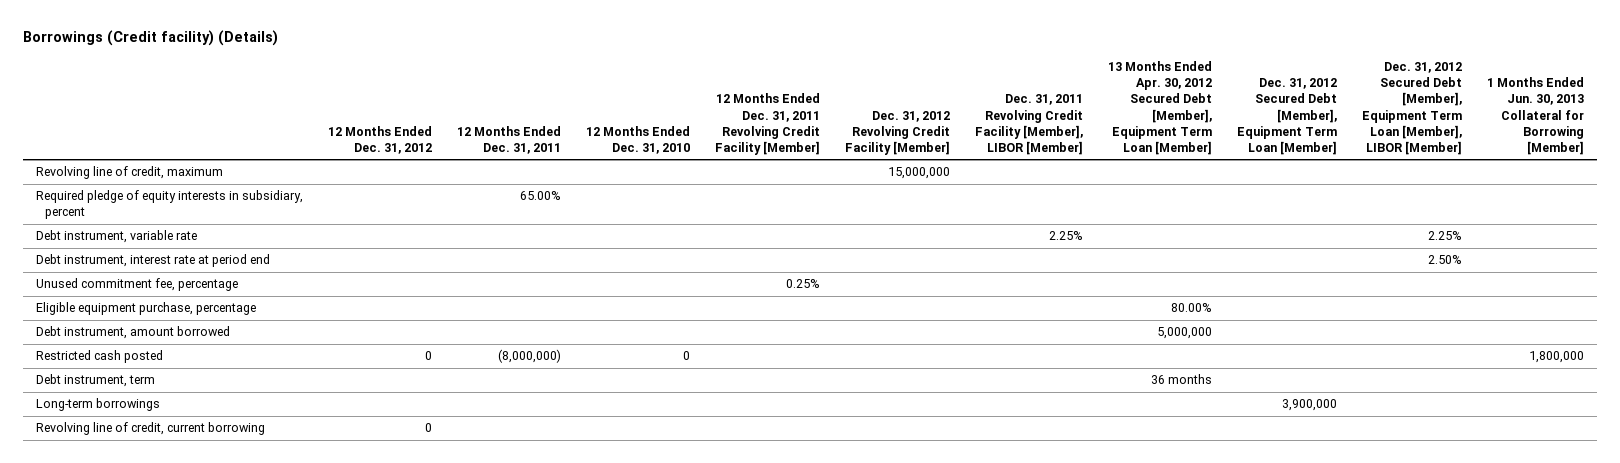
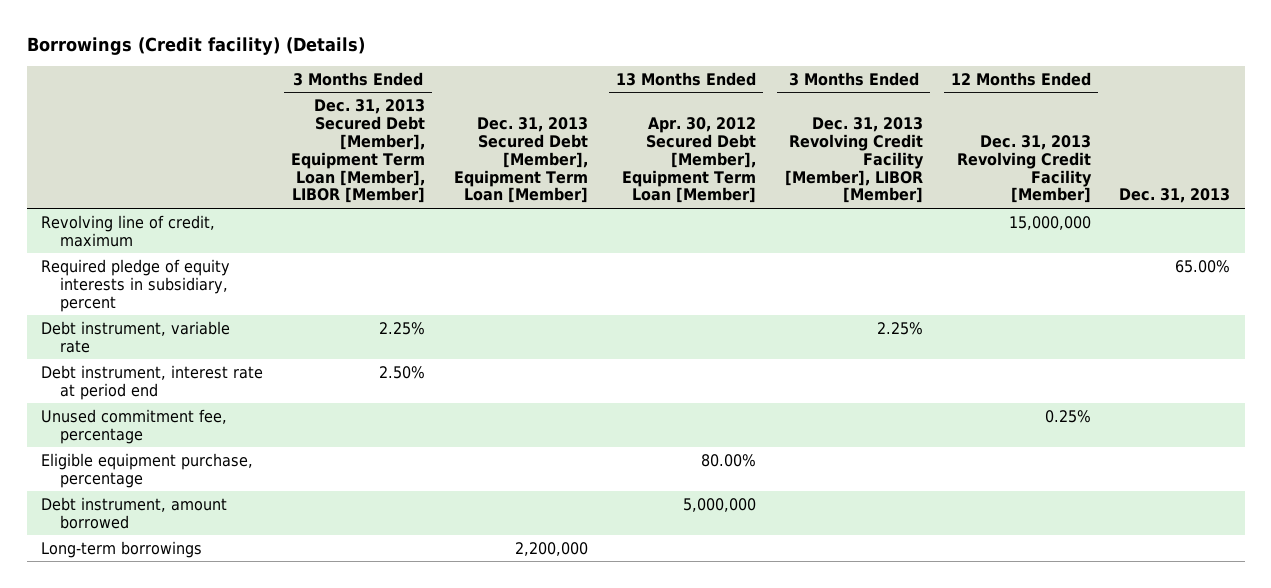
- | 12 Months Ended Dec. 31, 2012 | 12 Months Ended Dec. 31, 2011 | 12 Months Ended Dec. 31, 2010 | 12 Months Ended Dec. 31, 2011 Revolving Credit Facility [Member] | Dec. 31, 2012 Revolving Credit Facility [Member] | Dec. 31, 2011 Revolving Credit Facility [Member], LIBOR [Member] | 13 Months Ended Apr. 30, 2012 Secured Debt [Member], Equipment Term Loan [Member] | Dec. 31, 2012 Secured Debt [Member], Equipment Term Loan [Member] | Dec. 31, 2012 Secured Debt [Member], Equipment Term Loan [Member], LIBOR [Member] | 1 Months Ended Jun. 30, 2013 Collateral for Borrowing [Member]
+ | 3 Months Ended Dec. 31, 2013 Secured Debt [Member], Equipment Term Loan [Member], LIBOR [Member] | Dec. 31, 2013 Secured Debt [Member], Equipment Term Loan [Member] | 13 Months Ended Apr. 30, 2012 Secured Debt [Member], Equipment Term Loan [Member] | 3 Months Ended Dec. 31, 2013 Revolving Credit Facility [Member], LIBOR [Member] | 12 Months Ended Dec. 31, 2013 Revolving Credit Facility [Member] | Dec. 31, 2013
- Restricted cash posted | 0 | (8,000,000) | 0 | | | | | | | 1,800,000
- Debt instrument, term | | | | | | | 36 months | | |
- Revolving line of credit, current borrowing | 0 | | | | | | | | |

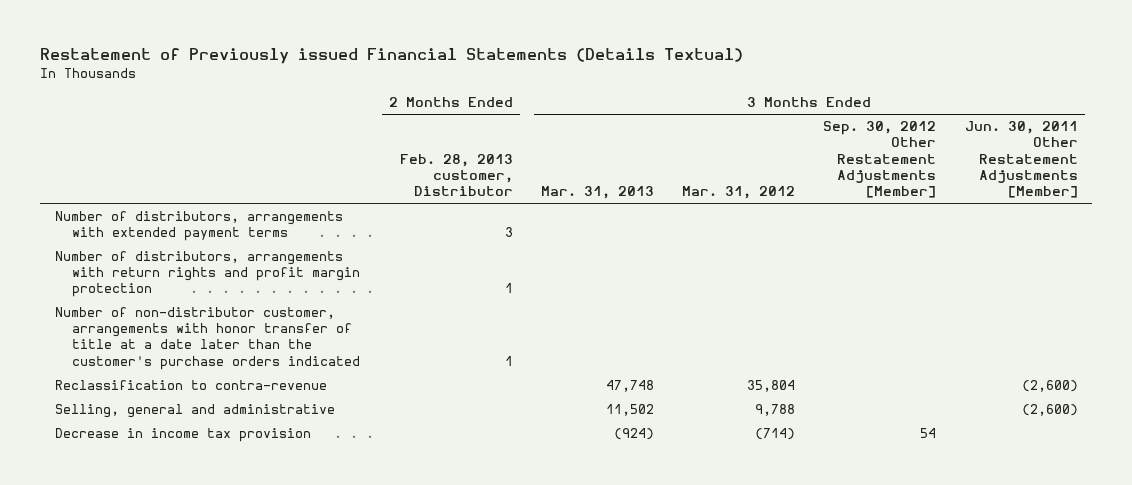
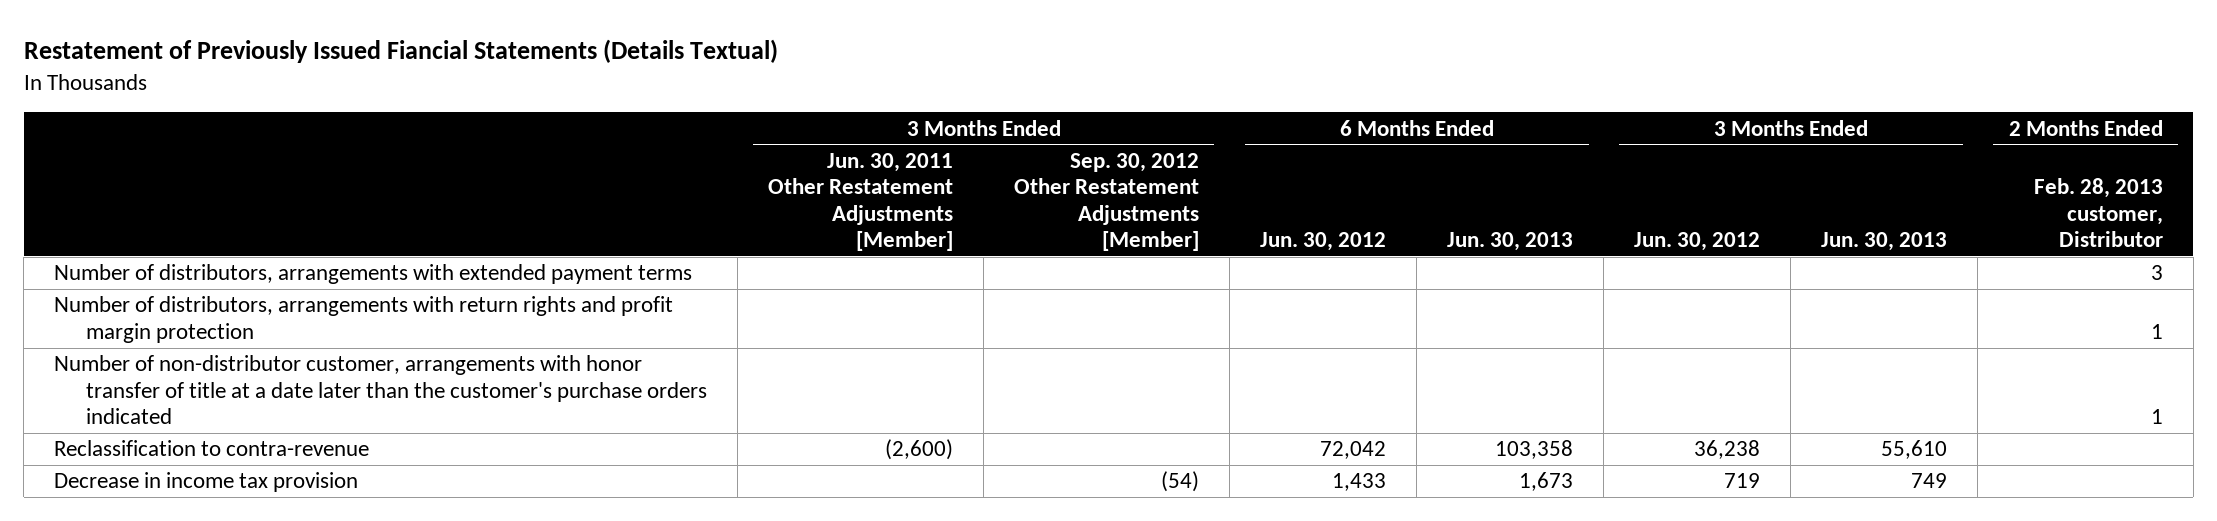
- Restatement of Previously issued Financial Statements (Details Textual)
+ Restatement of Previously Issued Fiancial Statements (Details Textual)
- | 2 Months Ended Feb. 28, 2013 customer, Distributor | 3 Months Ended Mar. 31, 2013 | 3 Months Ended Mar. 31, 2012 | 3 Months Ended Sep. 30, 2012 Other Restatement Adjustments [Member] | 3 Months Ended Jun. 30, 2011 Other Restatement Adjustments [Member]
+ | 3 Months Ended Jun. 30, 2011 Other Restatement Adjustments [Member] | 3 Months Ended Sep. 30, 2012 Other Restatement Adjustments [Member] | 6 Months Ended Jun. 30, 2012 | 6 Months Ended Jun. 30, 2013 | 3 Months Ended Jun. 30, 2012 | 3 Months Ended Jun. 30, 2013 | 2 Months Ended Feb. 28, 2013 customer, Distributor
- Selling, general and administrative | | 11,502 | 9,788 | | (2,600)
- Decrease in income tax provision | | (924) | (714) | 54 |
+ Decrease in income tax provision | | (54) | 1,433 | 1,673 | 719 | 749 |

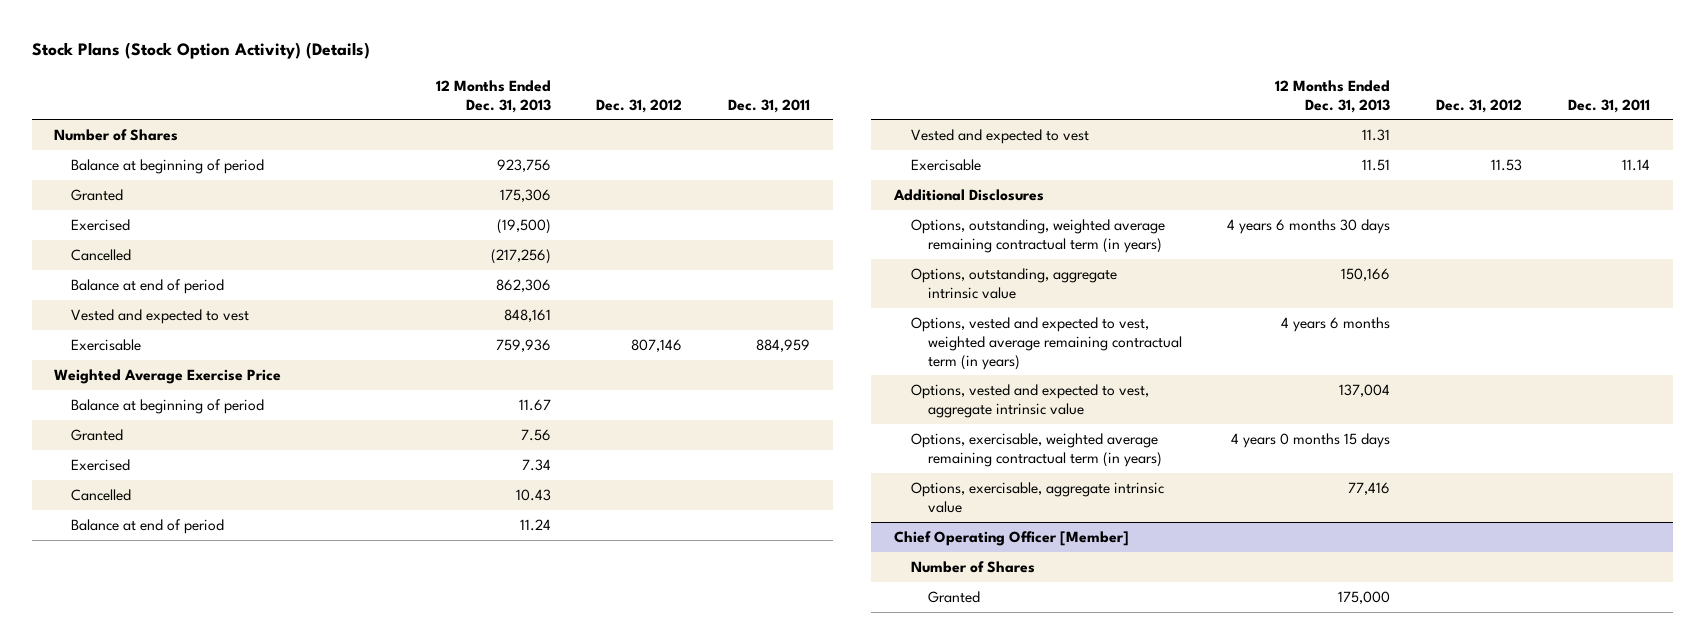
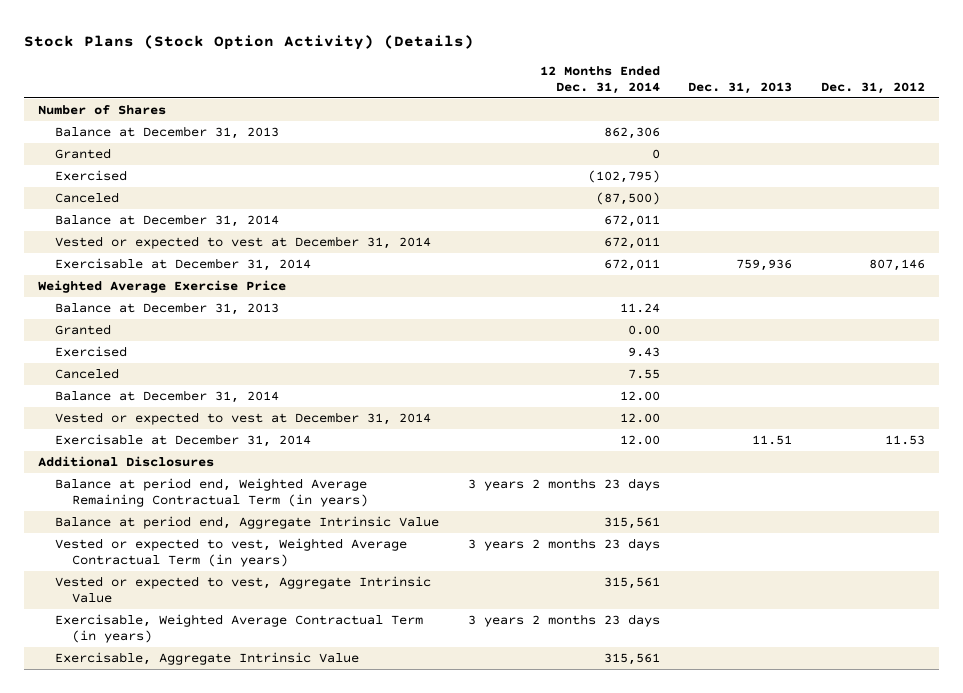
- | 12 Months Ended Dec. 31, 2013 | Dec. 31, 2012 | Dec. 31, 2011
+ | 12 Months Ended Dec. 31, 2014 | Dec. 31, 2013 | Dec. 31, 2012
- Balance at beginning of period | 923,756 | |
+ Balance at December 31, 2013 | 862,306 | |
- Cancelled | (217,256) | |
- Balance at end of period | 862,306 | |
- Vested and expected to vest | 848,161 | |
- Exercisable | 759,936 | 807,146 | 884,959
+ Canceled | (87,500) | |
+ Balance at December 31, 2014 | 672,011 | |
+ Vested or expected to vest at December 31, 2014 | 672,011 | |
+ Exercisable at December 31, 2014 | 672,011 | 759,936 | 807,146
- Balance at beginning of period | 11.67 | |
+ Balance at December 31, 2013 | 11.24 | |
- Cancelled | 10.43 | |
- Balance at end of period | 11.24 | |
- Vested and expected to vest | 11.31 | |
- Exercisable | 11.51 | 11.53 | 11.14
+ Canceled | 7.55 | |
+ Balance at December 31, 2014 | 12.00 | |
+ Vested or expected to vest at December 31, 2014 | 12.00 | |
+ Exercisable at December 31, 2014 | 12.00 | 11.51 | 11.53
- Options, outstanding, weighted average remaining contractual term (in years) | 4 years 6 months 30 days | |
- Options, outstanding, aggregate intrinsic value | 150,166 | |
- Options, vested and expected to vest, weighted average remaining contractual term (in years) | 4 years 6 months | |
- Options, vested and expected to vest, aggregate intrinsic value | 137,004 | |
- Options, exercisable, weighted average remaining contractual term (in years) | 4 years 0 months 15 days | |
- Options, exercisable, aggregate intrinsic value | 77,416 | |
- Chief Operating Officer [Member]
- Number of Shares
- Granted | 175,000 | |
+ Balance at period end, Weighted Average Remaining Contractual Term (in years) | 3 years 2 months 23 days | |
+ Balance at period end, Aggregate Intrinsic Value | 315,561 | |
+ Vested or expected to vest, Weighted Average Contractual Term (in years) | 3 years 2 months 23 days | |
+ Vested or expected to vest, Aggregate Intrinsic Value | 315,561 | |
+ Exercisable, Weighted Average Contractual Term (in years) | 3 years 2 months 23 days | |
+ Exercisable, Aggregate Intrinsic Value | 315,561 | |

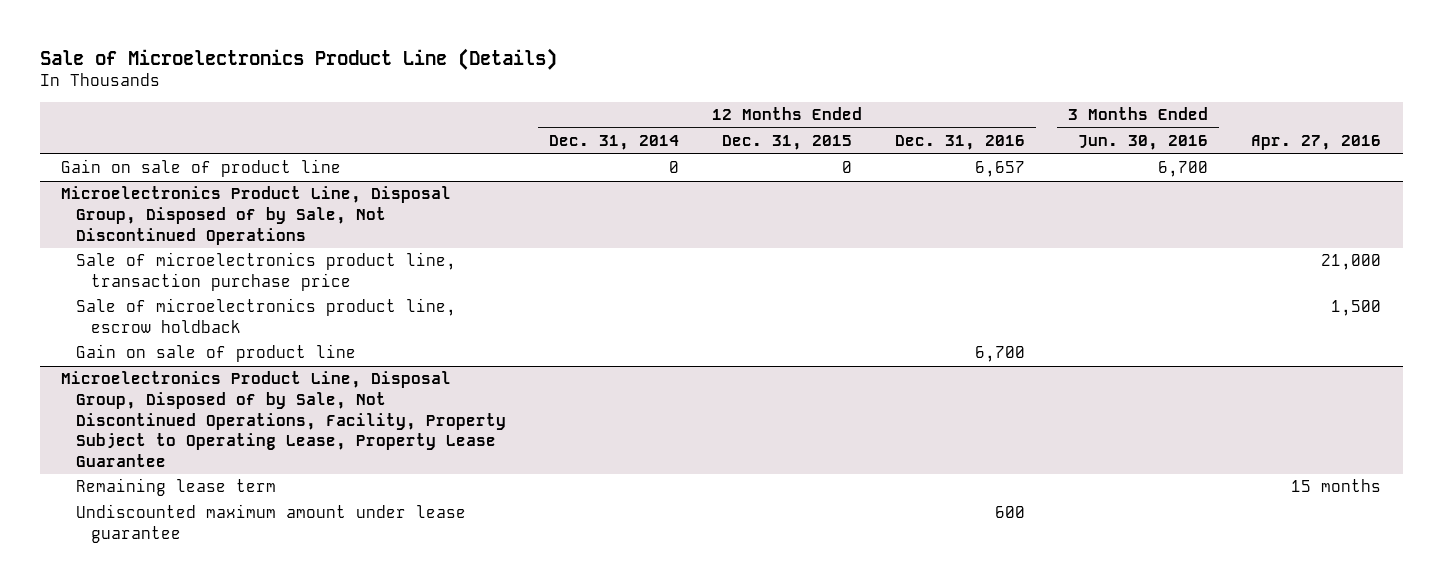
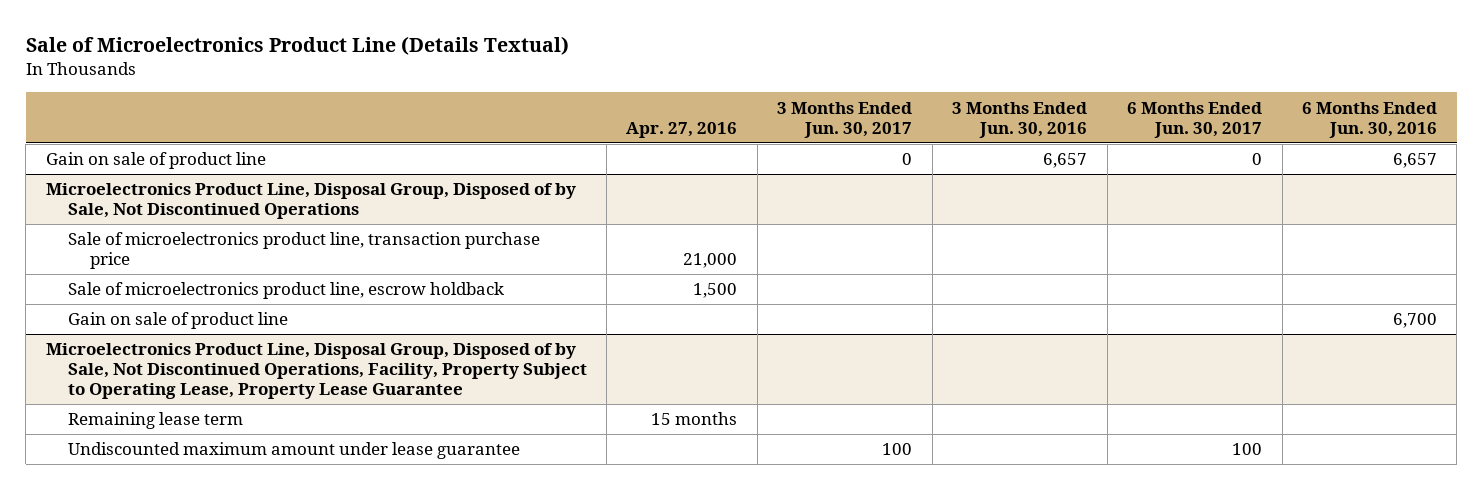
- Sale of Microelectronics Product Line (Details)
+ Sale of Microelectronics Product Line (Details Textual)
- | 12 Months Ended Dec. 31, 2014 | 12 Months Ended Dec. 31, 2015 | 12 Months Ended Dec. 31, 2016 | 3 Months Ended Jun. 30, 2016 | Apr. 27, 2016
+ | Apr. 27, 2016 | 3 Months Ended Jun. 30, 2017 | 3 Months Ended Jun. 30, 2016 | 6 Months Ended Jun. 30, 2017 | 6 Months Ended Jun. 30, 2016
- Gain on sale of product line | 0 | 0 | 6,657 | 6,700 |
+ Gain on sale of product line | | 0 | 6,657 | 0 | 6,657

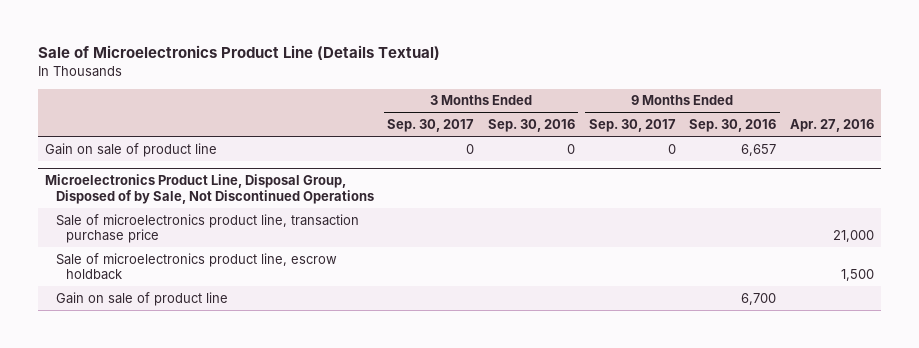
- | Apr. 27, 2016 | 3 Months Ended Jun. 30, 2017 | 3 Months Ended Jun. 30, 2016 | 6 Months Ended Jun. 30, 2017 | 6 Months Ended Jun. 30, 2016
+ | 3 Months Ended Sep. 30, 2017 | 3 Months Ended Sep. 30, 2016 | 9 Months Ended Sep. 30, 2017 | 9 Months Ended Sep. 30, 2016 | Apr. 27, 2016
- Microelectronics Product Line, Disposal Group, Disposed of by Sale, Not Discontinued Operations, Facility, Property Subject to Operating Lease, Property Lease Guarantee
- Remaining lease term | 15 months | | | |
- Undiscounted maximum amount under lease guarantee | | 100 | | 100 |

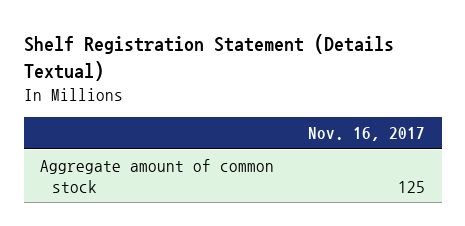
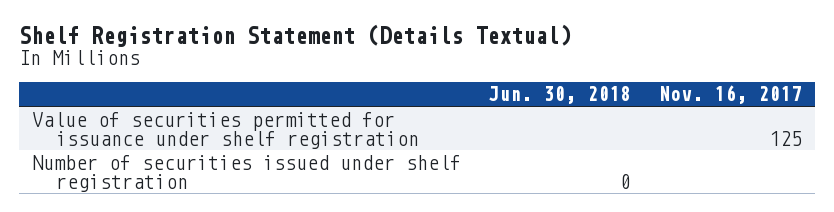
- | Nov. 16, 2017
+ | Jun. 30, 2018 | Nov. 16, 2017
- Aggregate amount of common stock | 125
+ Value of securities permitted for issuance under shelf registration | | 125
+ Number of securities issued under shelf registration | 0 |

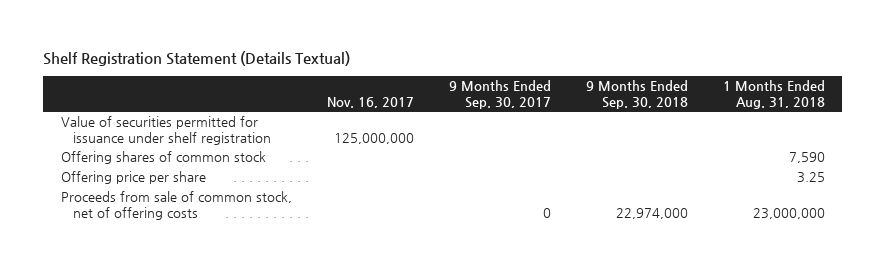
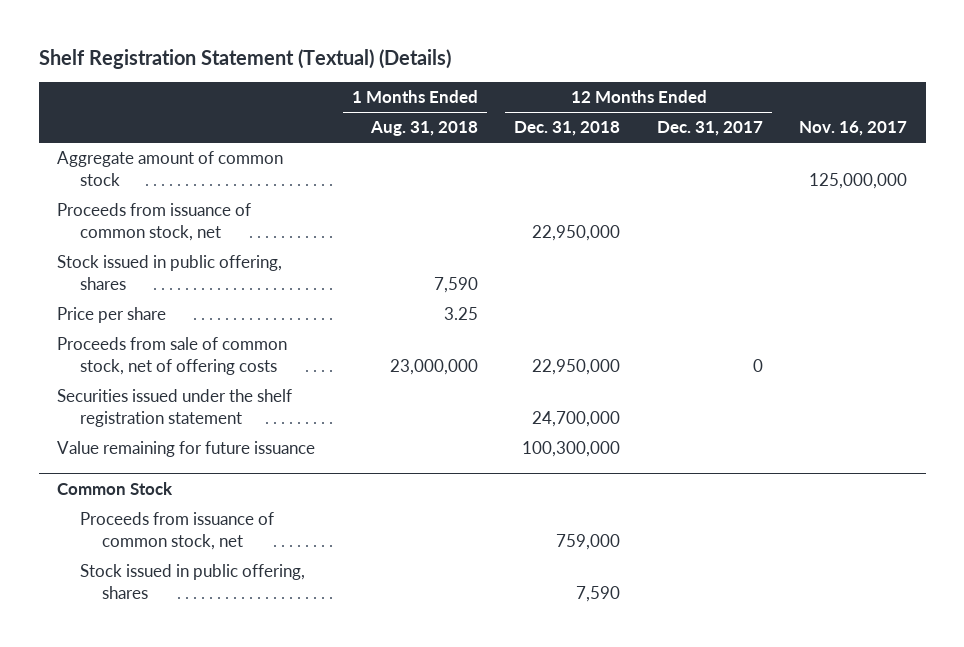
- Shelf Registration Statement (Details Textual)
+ Shelf Registration Statement (Textual) (Details)
- | Nov. 16, 2017 | 9 Months Ended Sep. 30, 2017 | 9 Months Ended Sep. 30, 2018 | 1 Months Ended Aug. 31, 2018
+ | 1 Months Ended Aug. 31, 2018 | 12 Months Ended Dec. 31, 2018 | 12 Months Ended Dec. 31, 2017 | Nov. 16, 2017
- Value of securities permitted for issuance under shelf registration | 125,000,000 | | |
- Offering shares of common stock | | | | 7,590
- Offering price per share | | | | 3.25
+ Aggregate amount of common stock | | | | 125,000,000
+ Proceeds from issuance of common stock, net | | 22,950,000 | |
+ Stock issued in public offering, shares | 7,590 | | |
+ Price per share | 3.25 | | |
+ Securities issued under the shelf registration statement | | 24,700,000 | |
+ Value remaining for future issuance | | 100,300,000 | |
+ Common Stock
+ Proceeds from issuance of common stock, net | | 759,000 | |
+ Stock issued in public offering, shares | | 7,590 | |

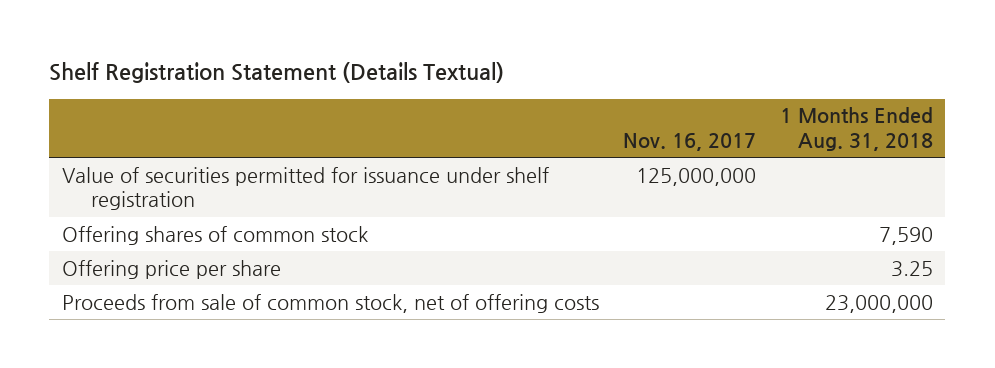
- Shelf Registration Statement (Textual) (Details)
+ Shelf Registration Statement (Details Textual)
- | 1 Months Ended Aug. 31, 2018 | 12 Months Ended Dec. 31, 2018 | 12 Months Ended Dec. 31, 2017 | Nov. 16, 2017
+ | Nov. 16, 2017 | 1 Months Ended Aug. 31, 2018
- Aggregate amount of common stock | | | | 125,000,000
- Proceeds from issuance of common stock, net | | 22,950,000 | |
- Stock issued in public offering, shares | 7,590 | | |
- Price per share | 3.25 | | |
+ Value of securities permitted for issuance under shelf registration | 125,000,000 |
+ Offering shares of common stock | | 7,590
+ Offering price per share | | 3.25
- Securities issued under the shelf registration statement | | 24,700,000 | |
- Value remaining for future issuance | | 100,300,000 | |
- Common Stock
- Proceeds from issuance of common stock, net | | 759,000 | |
- Stock issued in public offering, shares | | 7,590 | |

